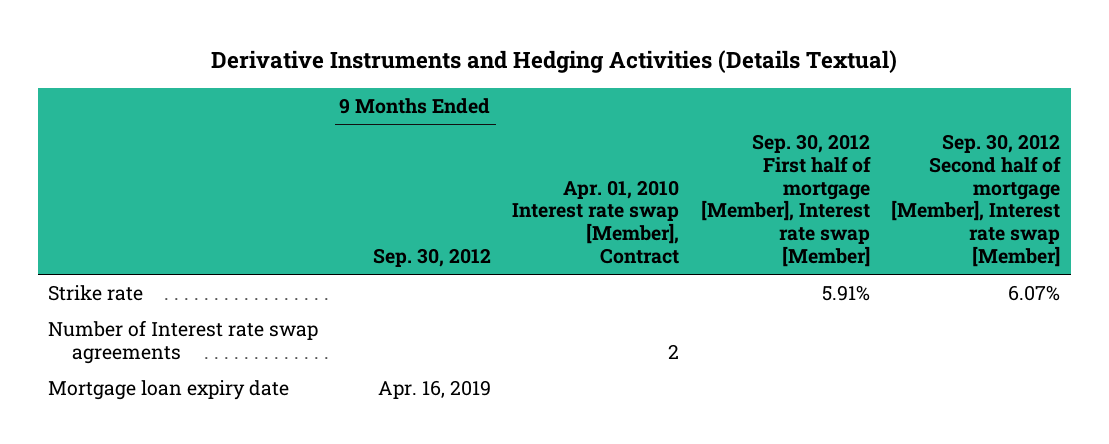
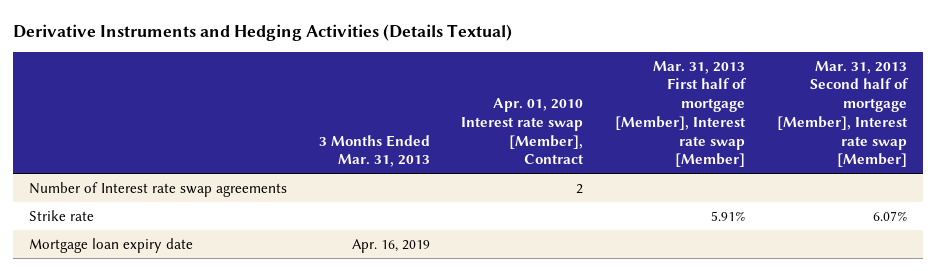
- | 9 Months Ended Sep. 30, 2012 | Apr. 01, 2010 Interest rate swap [Member], Contract | Sep. 30, 2012 First half of mortgage [Member], Interest rate swap [Member] | Sep. 30, 2012 Second half of mortgage [Member], Interest rate swap [Member]
+ | 3 Months Ended Mar. 31, 2013 | Apr. 01, 2010 Interest rate swap [Member], Contract | Mar. 31, 2013 First half of mortgage [Member], Interest rate swap [Member] | Mar. 31, 2013 Second half of mortgage [Member], Interest rate swap [Member]
moved down: Strike rate | | | 5.91% | 6.07%

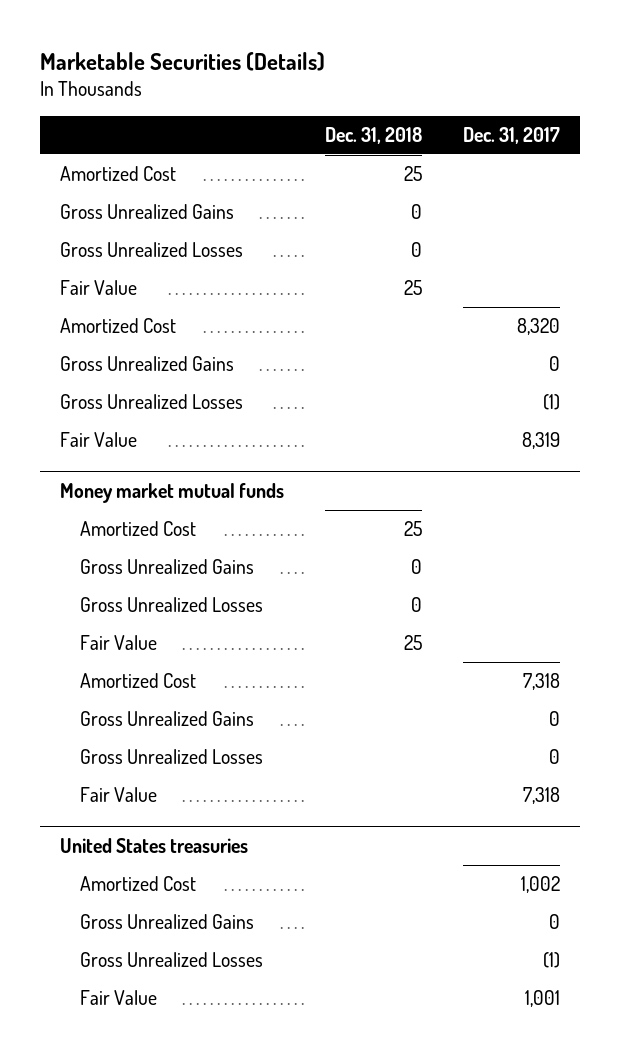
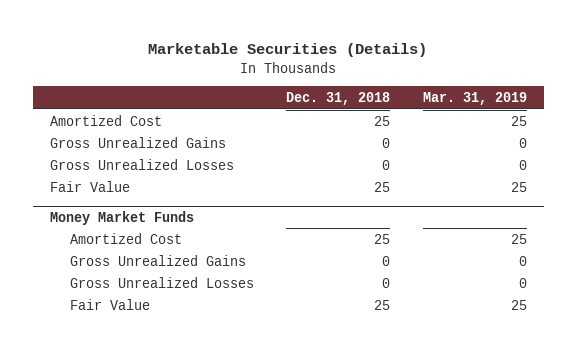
- | Dec. 31, 2018 | Dec. 31, 2017
+ | Dec. 31, 2018 | Mar. 31, 2019
- Amortized Cost | | 8,320
- Gross Unrealized Gains | | 0
- Gross Unrealized Losses | | (1)
- Fair Value | | 8,319
- Money market mutual funds
+ Money Market Funds
- Amortized Cost | | 7,318
- Gross Unrealized Gains | | 0
- Gross Unrealized Losses | | 0
- Fair Value | | 7,318
- United States treasuries
- Amortized Cost | | 1,002
- Gross Unrealized Gains | | 0
- Gross Unrealized Losses | | (1)
- Fair Value | | 1,001

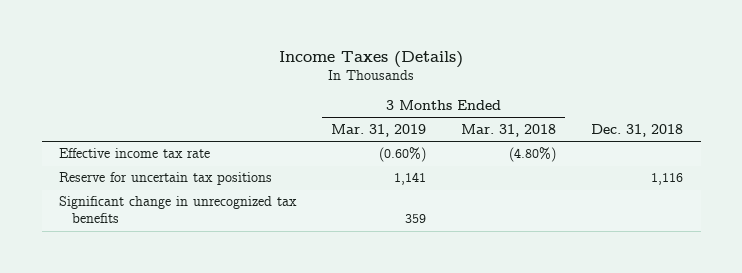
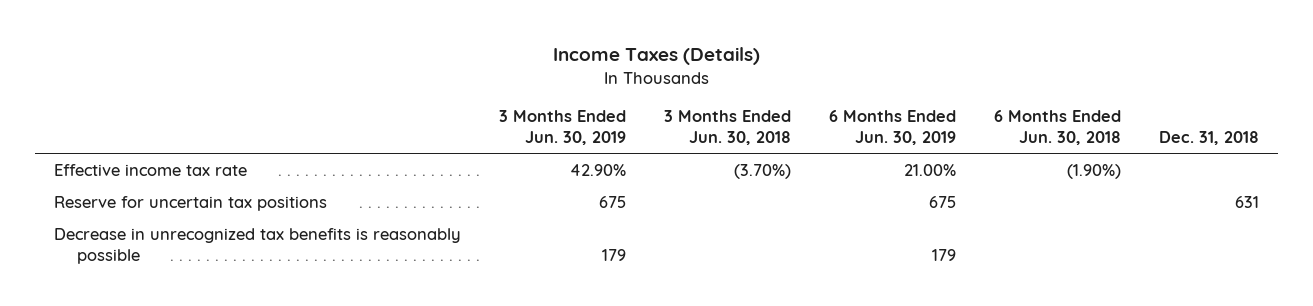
- | 3 Months Ended Mar. 31, 2019 | 3 Months Ended Mar. 31, 2018 | Dec. 31, 2018
+ | 3 Months Ended Jun. 30, 2019 | 3 Months Ended Jun. 30, 2018 | 6 Months Ended Jun. 30, 2019 | 6 Months Ended Jun. 30, 2018 | Dec. 31, 2018
- Reserve for uncertain tax positions | 1,141 | | 1,116
- Significant change in unrecognized tax benefits | 359 | |
+ Reserve for uncertain tax positions | 675 | | 675 | | 631
+ Decrease in unrecognized tax benefits is reasonably possible | 179 | | 179 | |

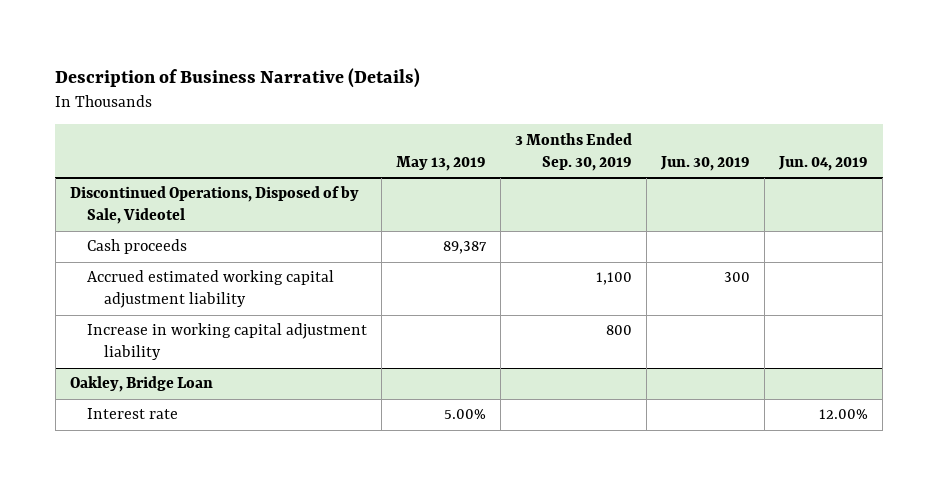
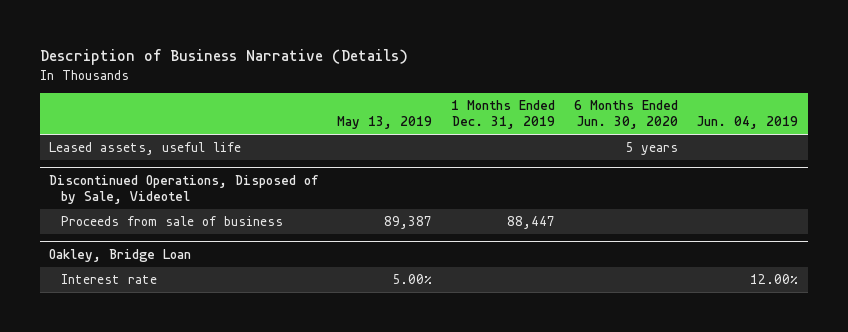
- | May 13, 2019 | 3 Months Ended Sep. 30, 2019 | Jun. 30, 2019 | Jun. 04, 2019
+ | May 13, 2019 | 1 Months Ended Dec. 31, 2019 | 6 Months Ended Jun. 30, 2020 | Jun. 04, 2019
+ Leased assets, useful life | | | 5 years |
@ Discontinued Operations, Disposed of by Sale, Videotel
- Cash proceeds | 89,387 | | |
- Accrued estimated working capital adjustment liability | | 1,100 | 300 |
- Increase in working capital adjustment liability | | 800 | |
+ Proceeds from sale of business | 89,387 | 88,447 | |

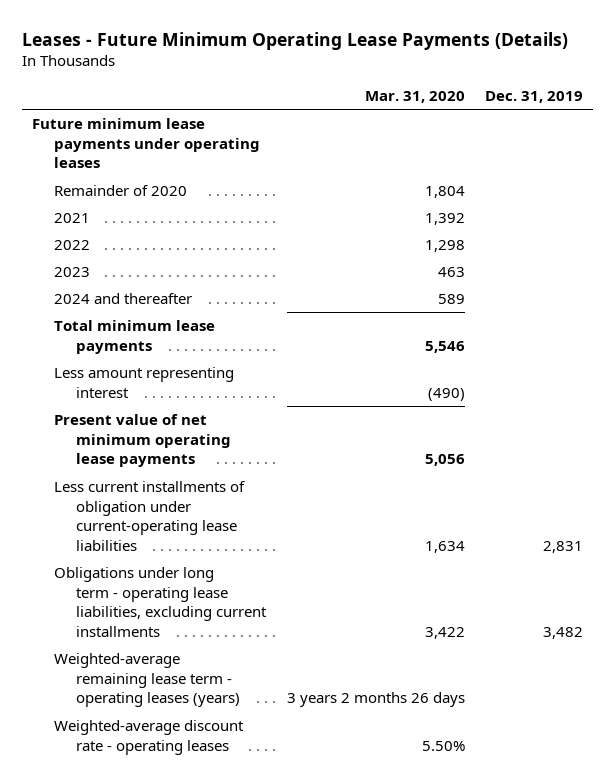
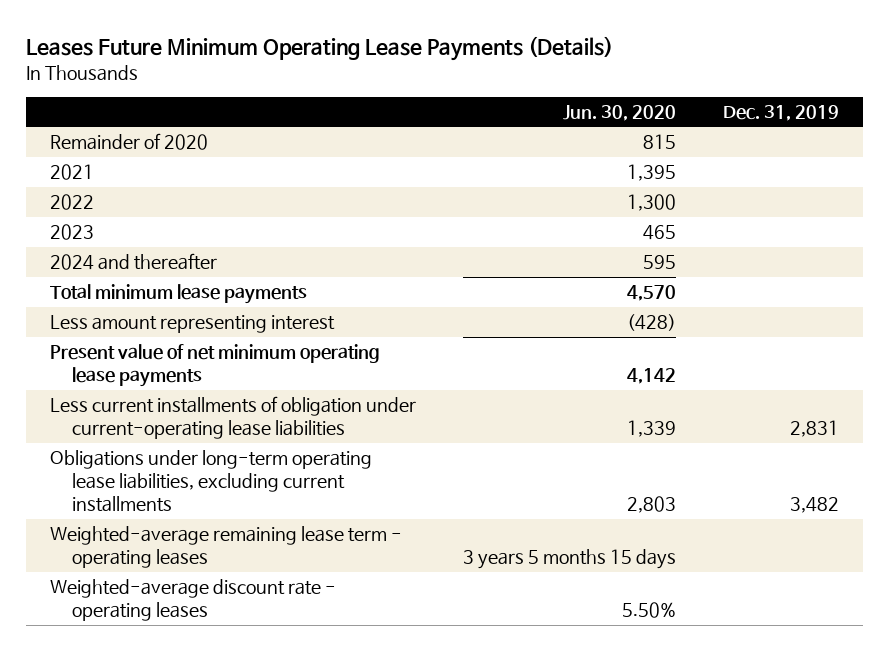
- Leases - Future Minimum Operating Lease Payments (Details)
+ Leases Future Minimum Operating Lease Payments (Details)
- | Mar. 31, 2020 | Dec. 31, 2019
+ | Jun. 30, 2020 | Dec. 31, 2019
- Future minimum lease payments under operating leases
- Obligations under long term - operating lease liabilities, excluding current installments | 3,422 | 3,482
- Weighted-average remaining lease term - operating leases (years) | 3 years 2 months 26 days |
+ Obligations under long-term operating lease liabilities, excluding current installments | 2,803 | 3,482
+ Weighted-average remaining lease term - operating leases | 3 years 5 months 15 days |

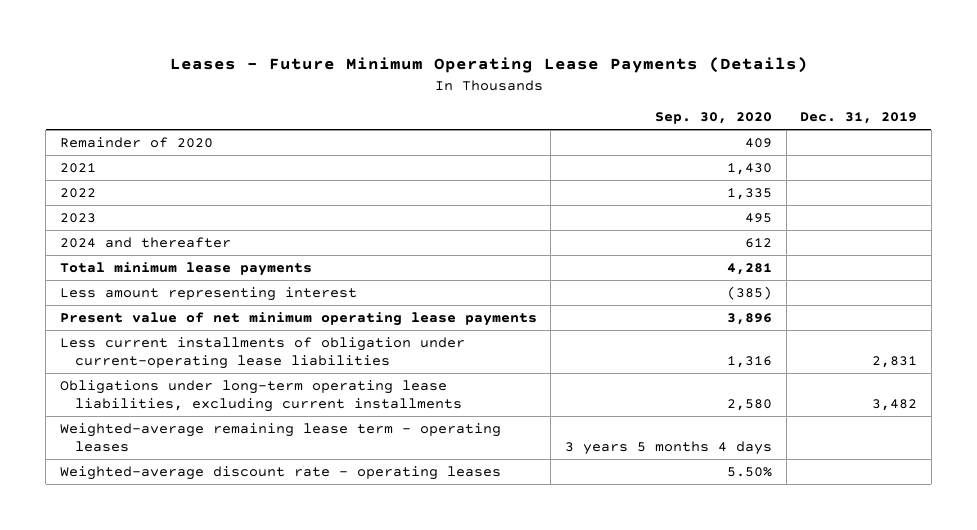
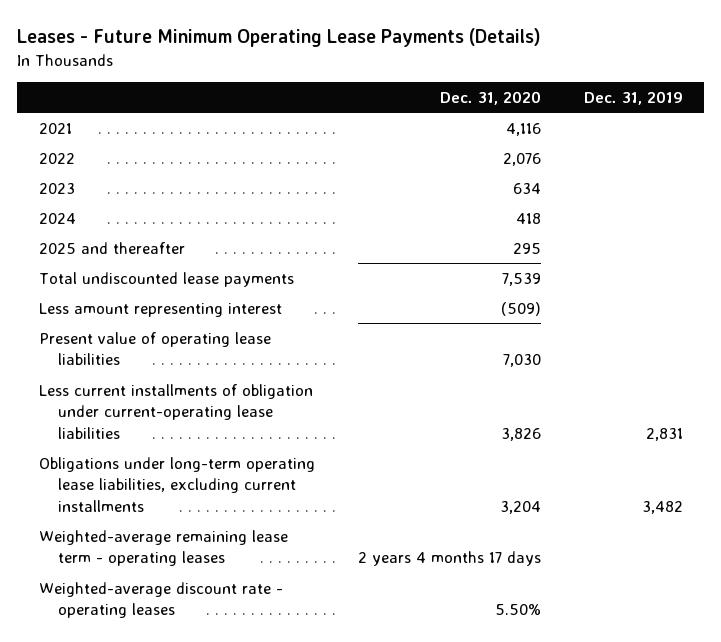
- | Sep. 30, 2020 | Dec. 31, 2019
+ | Dec. 31, 2020 | Dec. 31, 2019
- Remainder of 2020 | 409 |
- 2024 and thereafter | 612 |
- Total minimum lease payments | 4,281 |
+ 2024 | 418 |
+ 2025 and thereafter | 295 |
+ Total undiscounted lease payments | 7,539 |
- Present value of net minimum operating lease payments | 3,896 |
+ Present value of operating lease liabilities | 7,030 |

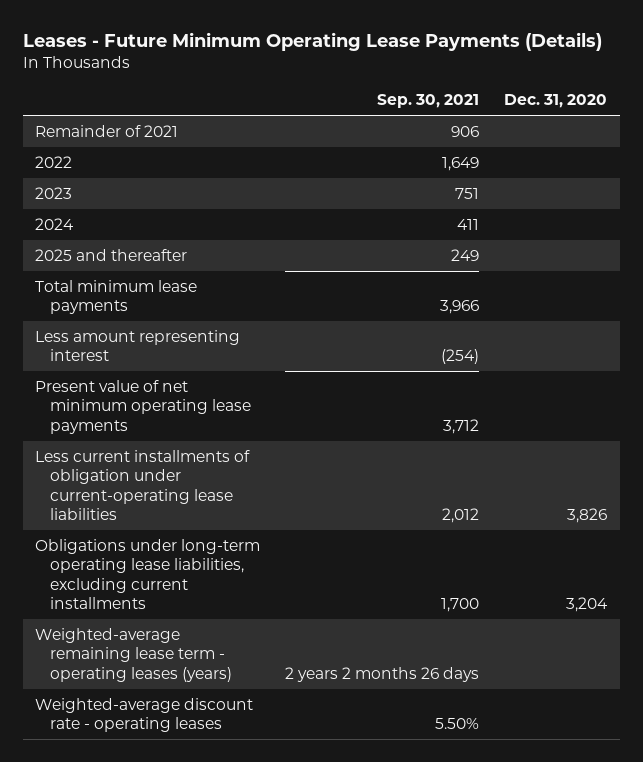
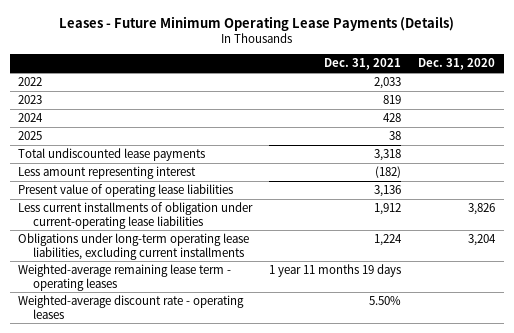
- | Sep. 30, 2021 | Dec. 31, 2020
+ | Dec. 31, 2021 | Dec. 31, 2020
- Remainder of 2021 | 906 |
- 2025 and thereafter | 249 |
- Total minimum lease payments | 3,966 |
+ 2025 | 38 |
+ Total undiscounted lease payments | 3,318 |
- Present value of net minimum operating lease payments | 3,712 |
+ Present value of operating lease liabilities | 3,136 |
- Weighted-average remaining lease term - operating leases (years) | 2 years 2 months 26 days |
+ Weighted-average remaining lease term - operating leases | 1 year 11 months 19 days |

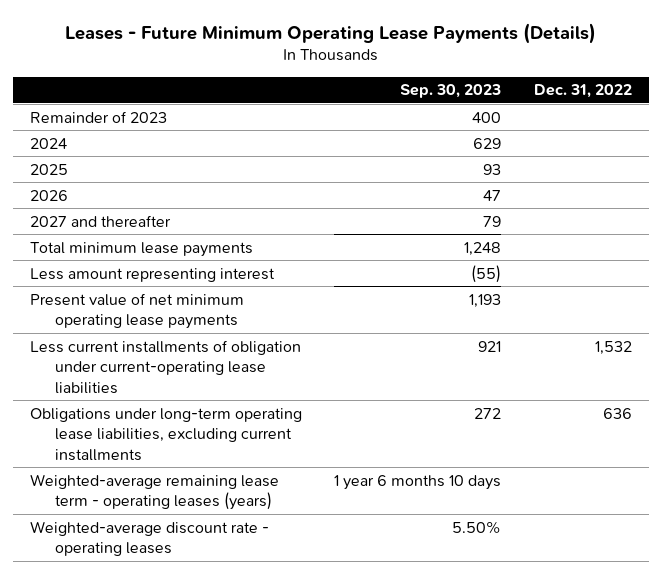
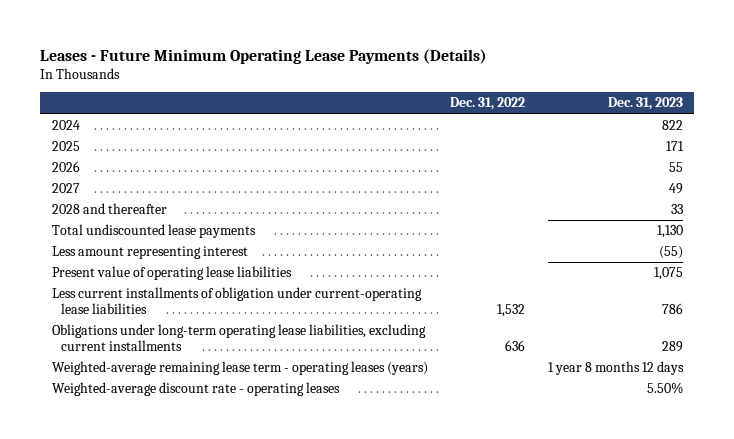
- | Sep. 30, 2023 | Dec. 31, 2022
+ | Dec. 31, 2022 | Dec. 31, 2023
- Remainder of 2023 | 400 |
- 2027 and thereafter | 79 |
- Total minimum lease payments | 1,248 |
+ 2027 | | 49
+ 2028 and thereafter | | 33
+ Total undiscounted lease payments | | 1,130
- Present value of net minimum operating lease payments | 1,193 |
+ Present value of operating lease liabilities | | 1,075

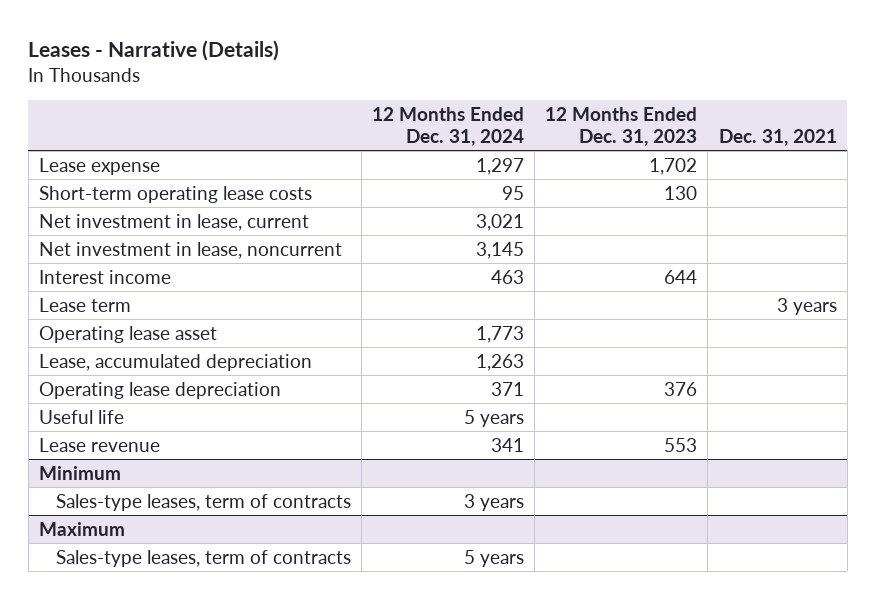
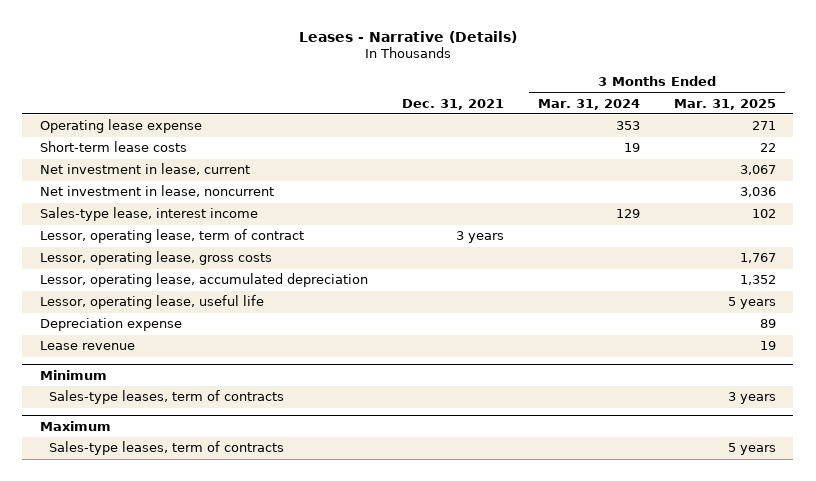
- | 12 Months Ended Dec. 31, 2024 | 12 Months Ended Dec. 31, 2023 | Dec. 31, 2021
+ | Dec. 31, 2021 | 3 Months Ended Mar. 31, 2024 | 3 Months Ended Mar. 31, 2025
- Lease expense | 1,297 | 1,702 |
- Short-term operating lease costs | 95 | 130 |
+ Operating lease expense | | 353 | 271
+ Short-term lease costs | | 19 | 22
- Interest income | 463 | 644 |
- Lease term | | | 3 years
- Operating lease asset | 1,773 | |
- Lease, accumulated depreciation | 1,263 | |
- Operating lease depreciation | 371 | 376 |
- Useful life | 5 years | |
+ Sales-type lease, interest income | | 129 | 102
+ Lessor, operating lease, term of contract | 3 years | |
+ Lessor, operating lease, gross costs | | | 1,767
+ Lessor, operating lease, accumulated depreciation | | | 1,352
+ Lessor, operating lease, useful life | | | 5 years
+ Depreciation expense | | | 89

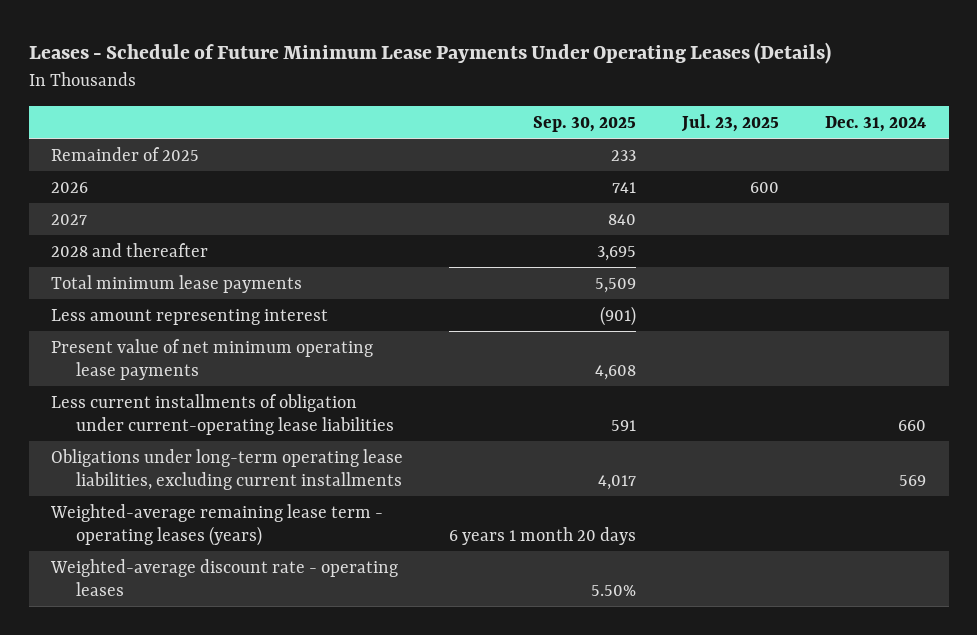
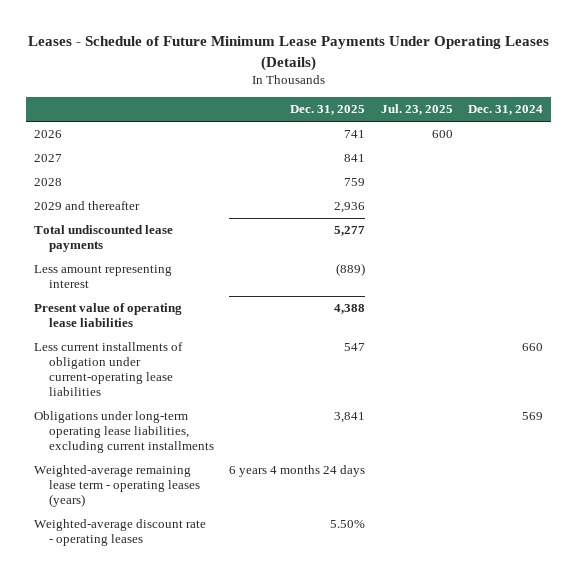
- | Sep. 30, 2025 | Jul. 23, 2025 | Dec. 31, 2024
+ | Dec. 31, 2025 | Jul. 23, 2025 | Dec. 31, 2024
- Remainder of 2025 | 233 | |
- 2028 and thereafter | 3,695 | |
- Total minimum lease payments | 5,509 | |
+ 2028 | 759 | |
+ 2029 and thereafter | 2,936 | |
+ Total undiscounted lease payments | 5,277 | |
- Present value of net minimum operating lease payments | 4,608 | |
+ Present value of operating lease liabilities | 4,388 | |

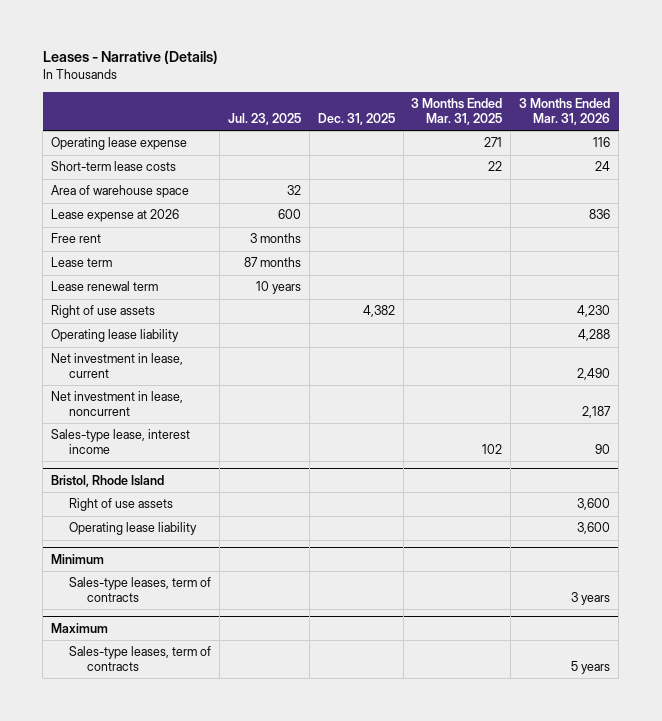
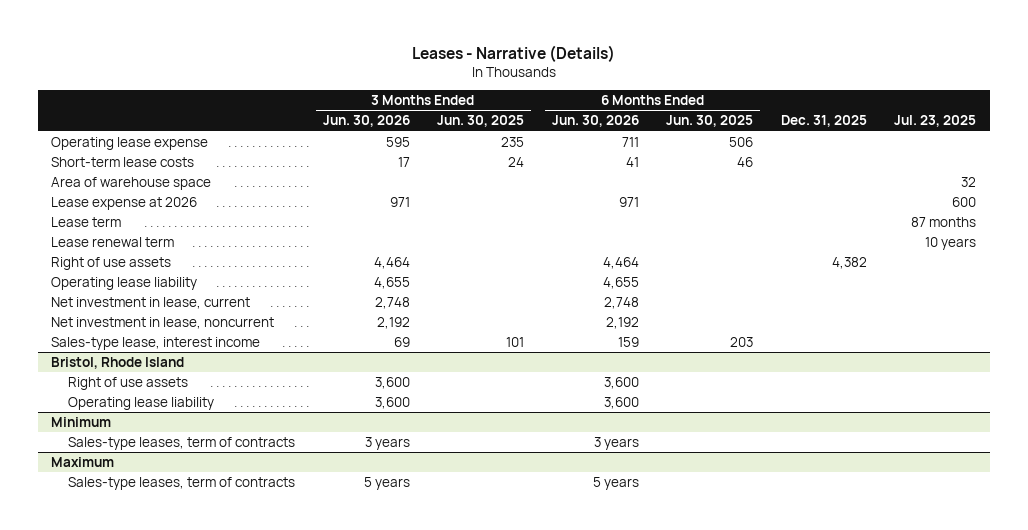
- | Jul. 23, 2025 | Dec. 31, 2025 | 3 Months Ended Mar. 31, 2025 | 3 Months Ended Mar. 31, 2026
+ | 3 Months Ended Jun. 30, 2026 | 3 Months Ended Jun. 30, 2025 | 6 Months Ended Jun. 30, 2026 | 6 Months Ended Jun. 30, 2025 | Dec. 31, 2025 | Jul. 23, 2025
- Free rent | 3 months | | |

